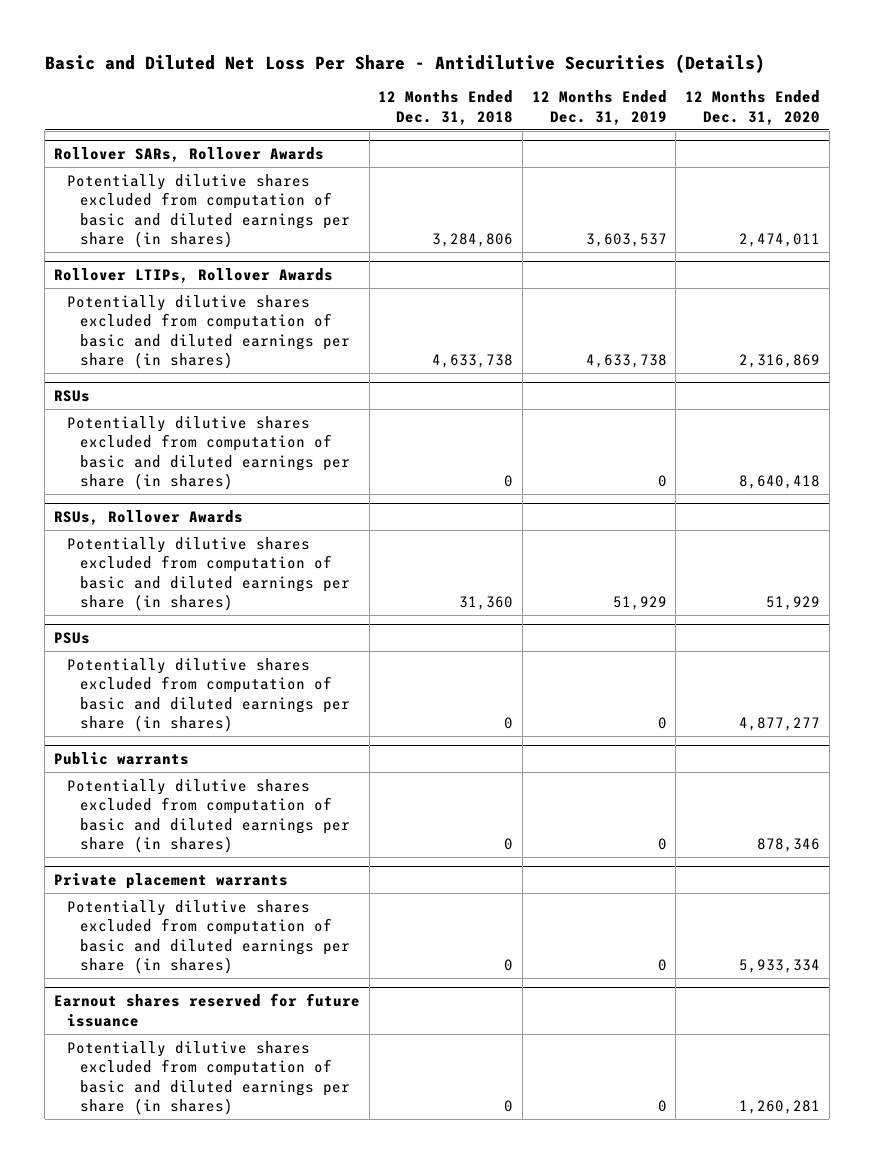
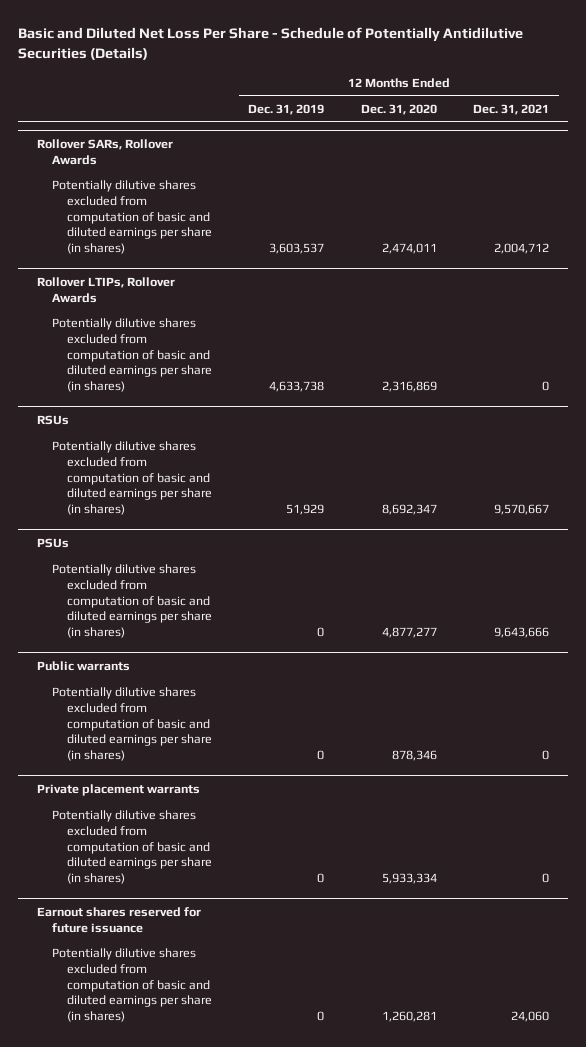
- Basic and Diluted Net Loss Per Share - Antidilutive Securities (Details)
+ Basic and Diluted Net Loss Per Share - Schedule of Potentially Antidilutive Securities (Details)
- | 12 Months Ended Dec. 31, 2018 | 12 Months Ended Dec. 31, 2019 | 12 Months Ended Dec. 31, 2020
+ | 12 Months Ended Dec. 31, 2019 | 12 Months Ended Dec. 31, 2020 | 12 Months Ended Dec. 31, 2021
@ RSUs
- Potentially dilutive shares excluded from computation of basic and diluted earnings per share (in shares) | 0 | 0 | 8,640,418
- RSUs, Rollover Awards
- Potentially dilutive shares excluded from computation of basic and diluted earnings per share (in shares) | 31,360 | 51,929 | 51,929
@ RSUs
+ Potentially dilutive shares excluded from computation of basic and diluted earnings per share (in shares) | 51,929 | 8,692,347 | 9,570,667

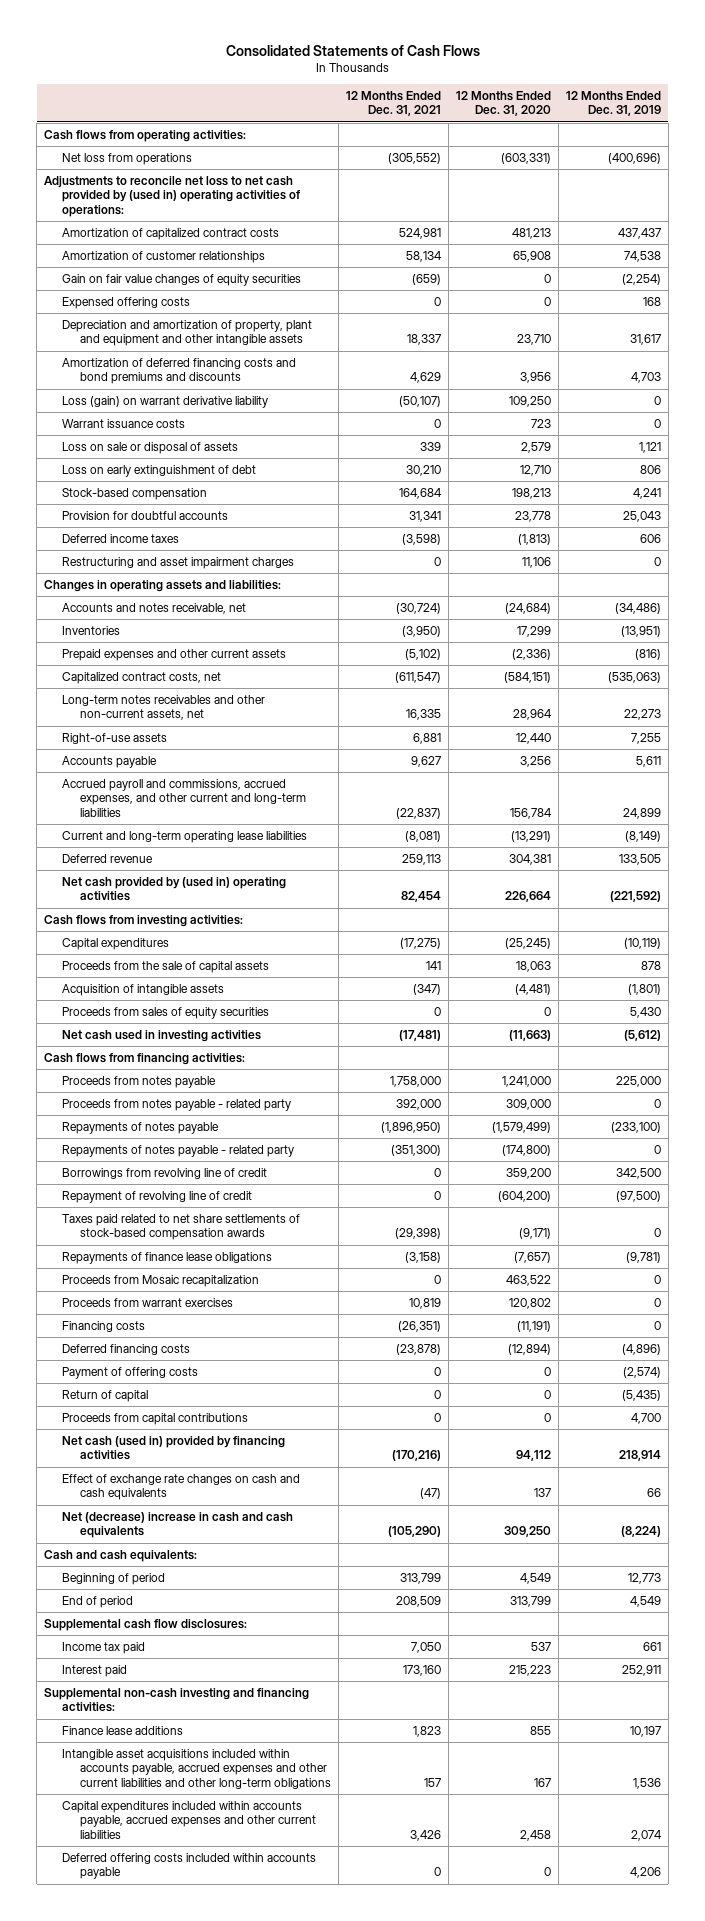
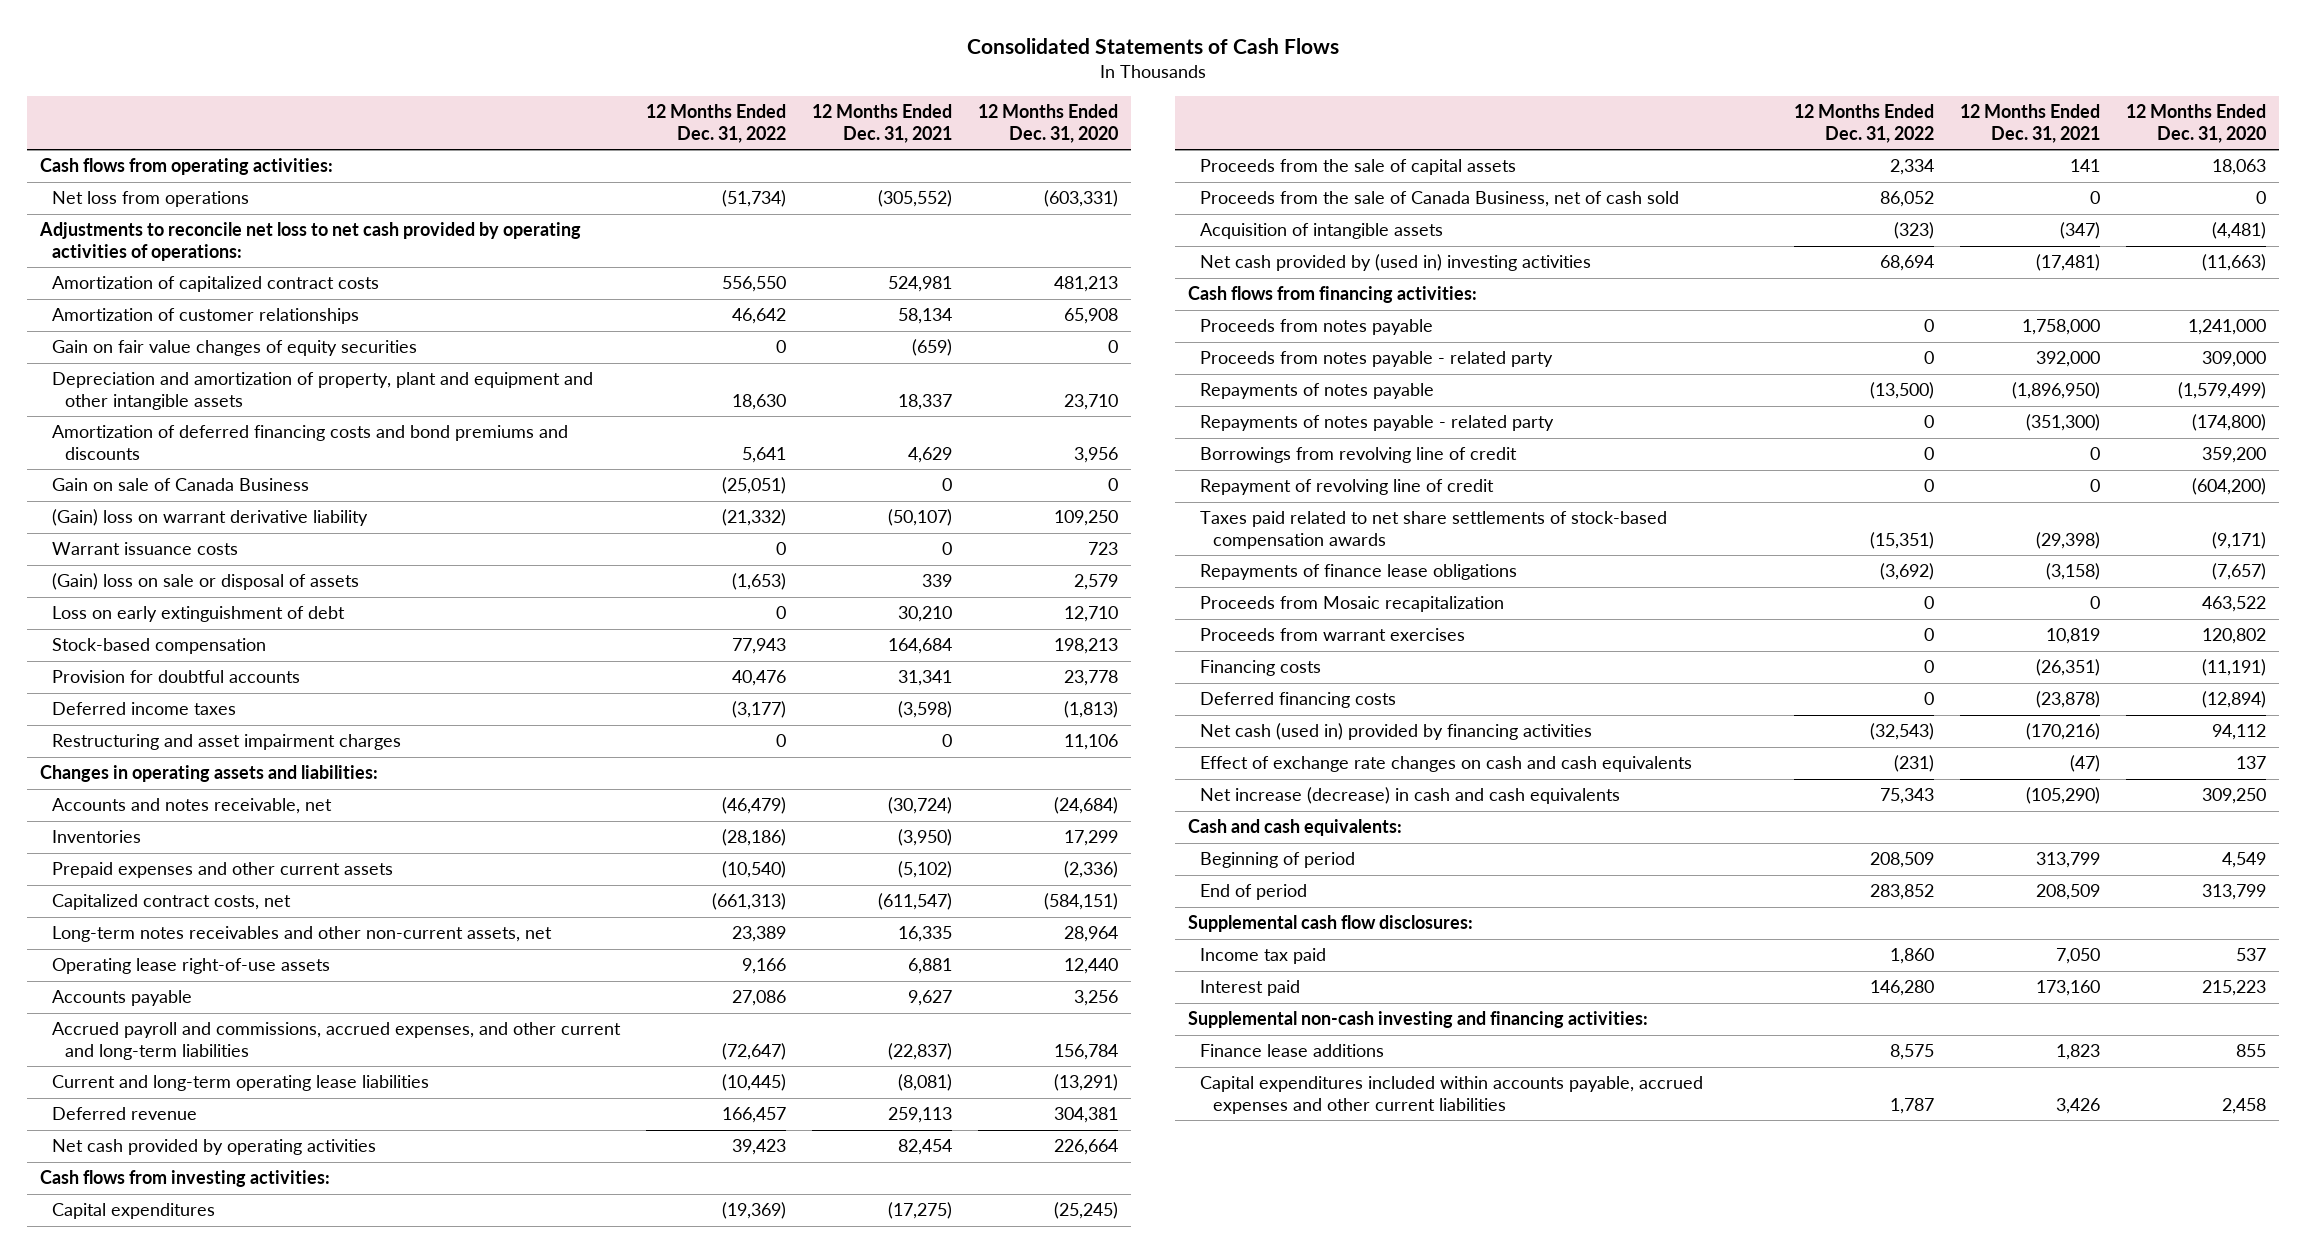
- | 12 Months Ended Dec. 31, 2021 | 12 Months Ended Dec. 31, 2020 | 12 Months Ended Dec. 31, 2019
+ | 12 Months Ended Dec. 31, 2022 | 12 Months Ended Dec. 31, 2021 | 12 Months Ended Dec. 31, 2020
- Adjustments to reconcile net loss to net cash provided by (used in) operating activities of operations:
+ Adjustments to reconcile net loss to net cash provided by operating activities of operations:
- Expensed offering costs | 0 | 0 | 168
- Loss (gain) on warrant derivative liability | (50,107) | 109,250 | 0
+ Gain on sale of Canada Business | (25,051) | 0 | 0
+ (Gain) loss on warrant derivative liability | (21,332) | (50,107) | 109,250
- Loss on sale or disposal of assets | 339 | 2,579 | 1,121
+ (Gain) loss on sale or disposal of assets | (1,653) | 339 | 2,579
- Right-of-use assets | 6,881 | 12,440 | 7,255
+ Operating lease right-of-use assets | 9,166 | 6,881 | 12,440
- Net cash provided by (used in) operating activities | 82,454 | 226,664 | (221,592)
+ Net cash provided by operating activities | 39,423 | 82,454 | 226,664
+ Proceeds from the sale of Canada Business, net of cash sold | 86,052 | 0 | 0
- Proceeds from sales of equity securities | 0 | 0 | 5,430
- Net cash used in investing activities | (17,481) | (11,663) | (5,612)
+ Net cash provided by (used in) investing activities | 68,694 | (17,481) | (11,663)
- Payment of offering costs | 0 | 0 | (2,574)
- Return of capital | 0 | 0 | (5,435)
- Proceeds from capital contributions | 0 | 0 | 4,700
- Net (decrease) increase in cash and cash equivalents | (105,290) | 309,250 | (8,224)
+ Net increase (decrease) in cash and cash equivalents | 75,343 | (105,290) | 309,250
- Intangible asset acquisitions included within accounts payable, accrued expenses and other current liabilities and other long-term obligations | 157 | 167 | 1,536
- Deferred offering costs included within accounts payable | 0 | 0 | 4,206

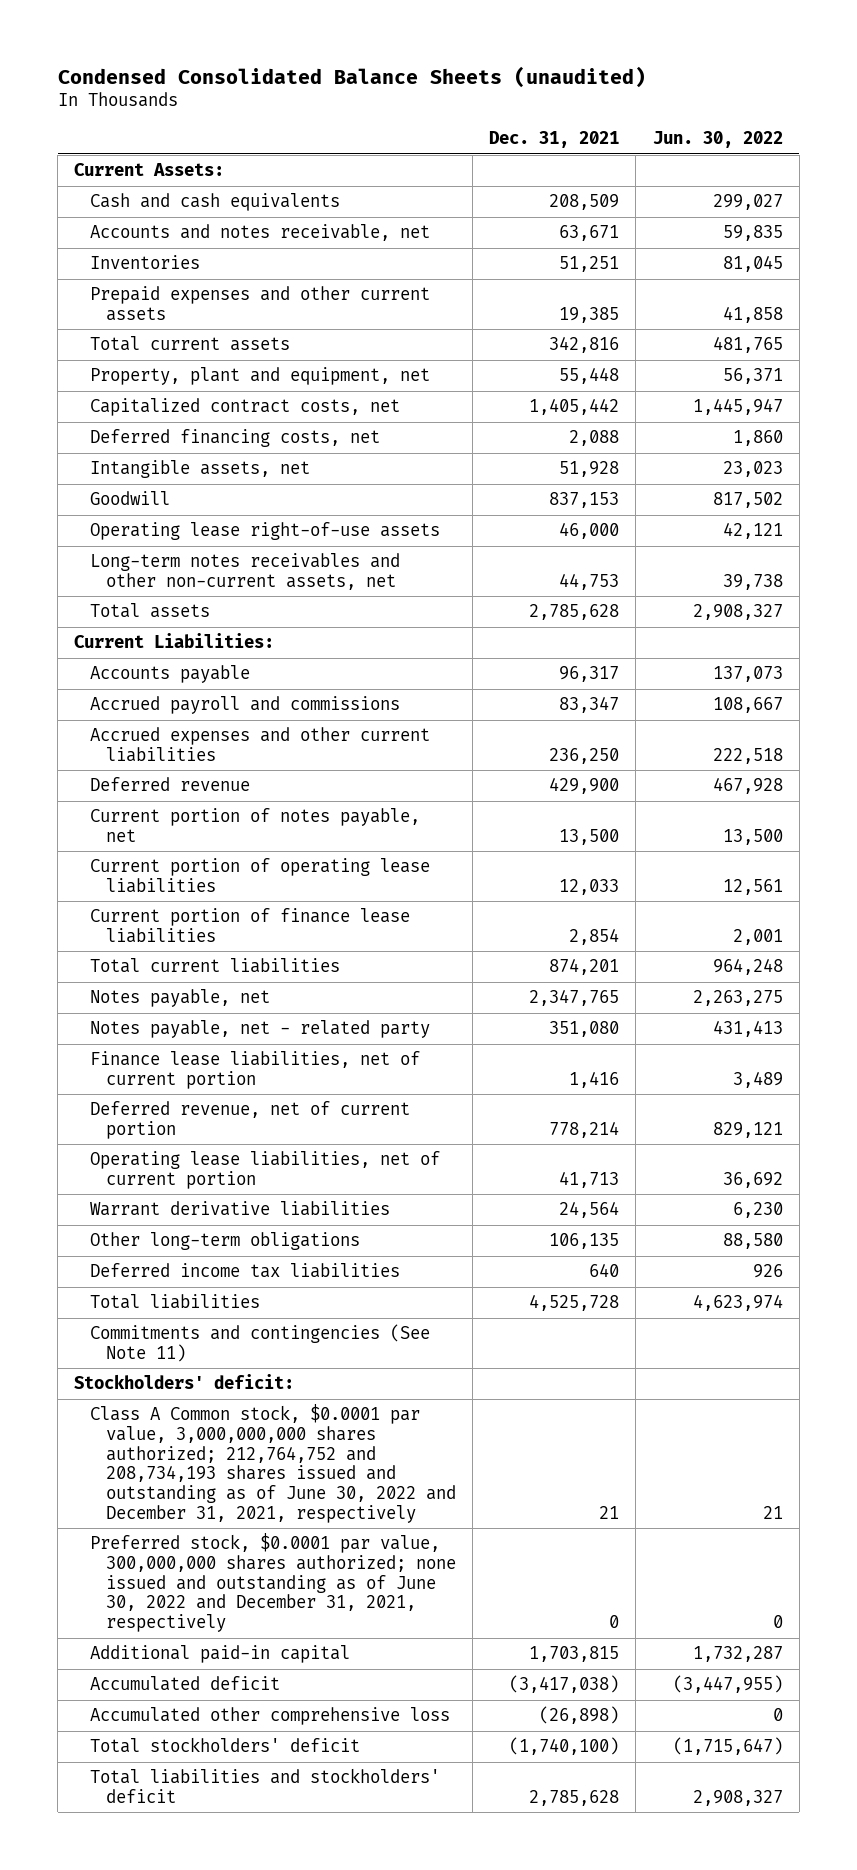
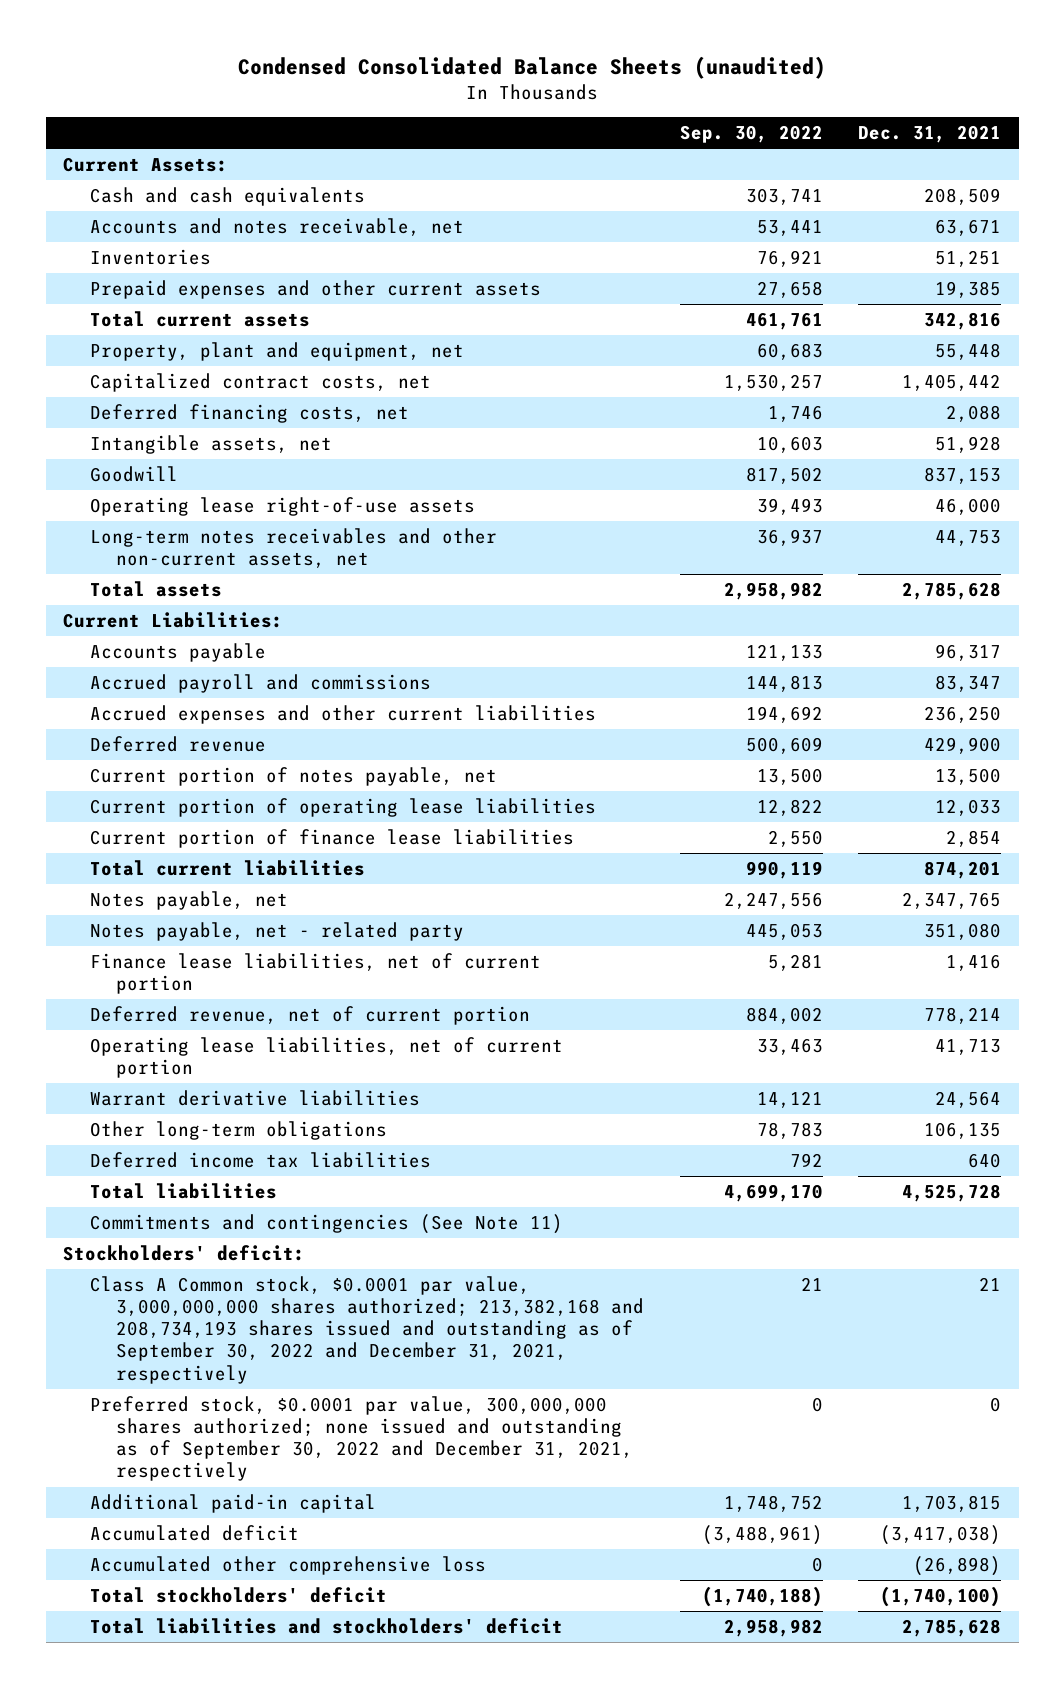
- | Dec. 31, 2021 | Jun. 30, 2022
+ | Sep. 30, 2022 | Dec. 31, 2021
- Class A Common stock, $0.0001 par value, 3,000,000,000 shares authorized; 212,764,752 and 208,734,193 shares issued and outstanding as of June 30, 2022 and December 31, 2021, respectively | 21 | 21
- Preferred stock, $0.0001 par value, 300,000,000 shares authorized; none issued and outstanding as of June 30, 2022 and December 31, 2021, respectively | 0 | 0
+ Class A Common stock, $0.0001 par value, 3,000,000,000 shares authorized; 213,382,168 and 208,734,193 shares issued and outstanding as of September 30, 2022 and December 31, 2021, respectively | 21 | 21
+ Preferred stock, $0.0001 par value, 300,000,000 shares authorized; none issued and outstanding as of September 30, 2022 and December 31, 2021, respectively | 0 | 0

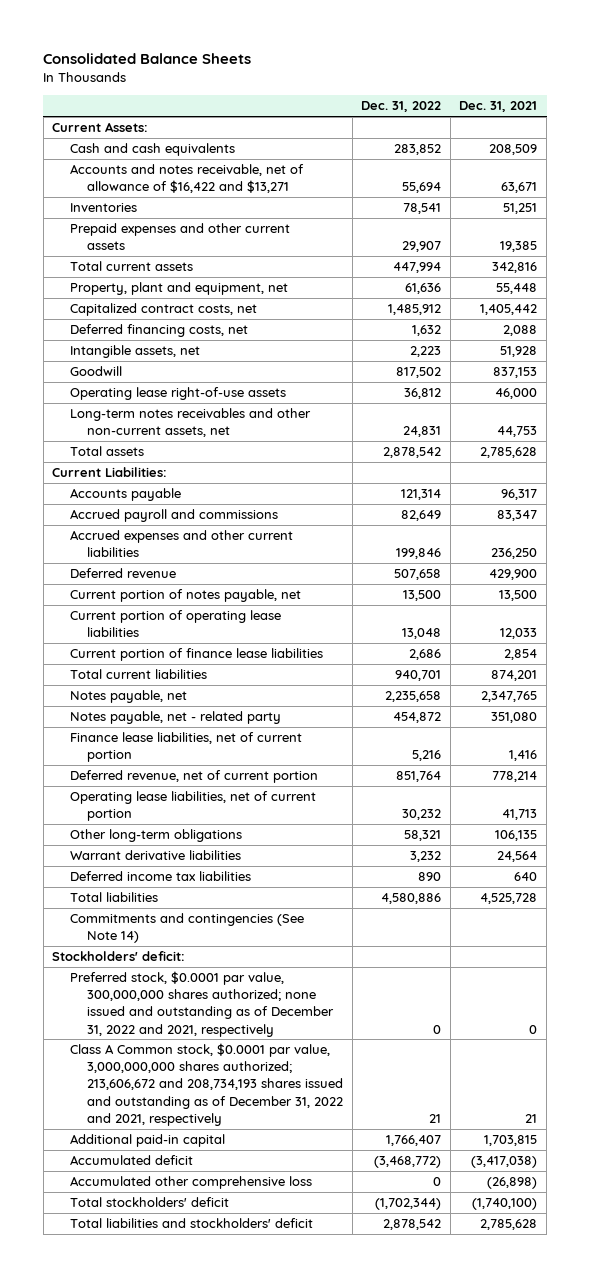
- Condensed Consolidated Balance Sheets (unaudited)
+ Consolidated Balance Sheets
- | Sep. 30, 2022 | Dec. 31, 2021
+ | Dec. 31, 2022 | Dec. 31, 2021
- Accounts and notes receivable, net | 53,441 | 63,671
+ Accounts and notes receivable, net of allowance of $16,422 and $13,271 | 55,694 | 63,671
moved down: Warrant derivative liabilities | 3,232 | 24,564
- Commitments and contingencies (See Note 11)
+ Commitments and contingencies (See Note 14)
- Class A Common stock, $0.0001 par value, 3,000,000,000 shares authorized; 213,382,168 and 208,734,193 shares issued and outstanding as of September 30, 2022 and December 31, 2021, respectively | 21 | 21
- Preferred stock, $0.0001 par value, 300,000,000 shares authorized; none issued and outstanding as of September 30, 2022 and December 31, 2021, respectively | 0 | 0
+ Preferred stock, $0.0001 par value, 300,000,000 shares authorized; none issued and outstanding as of December 31, 2022 and 2021, respectively | 0 | 0
+ Class A Common stock, $0.0001 par value, 3,000,000,000 shares authorized; 213,606,672 and 208,734,193 shares issued and outstanding as of December 31, 2022 and 2021, respectively | 21 | 21

